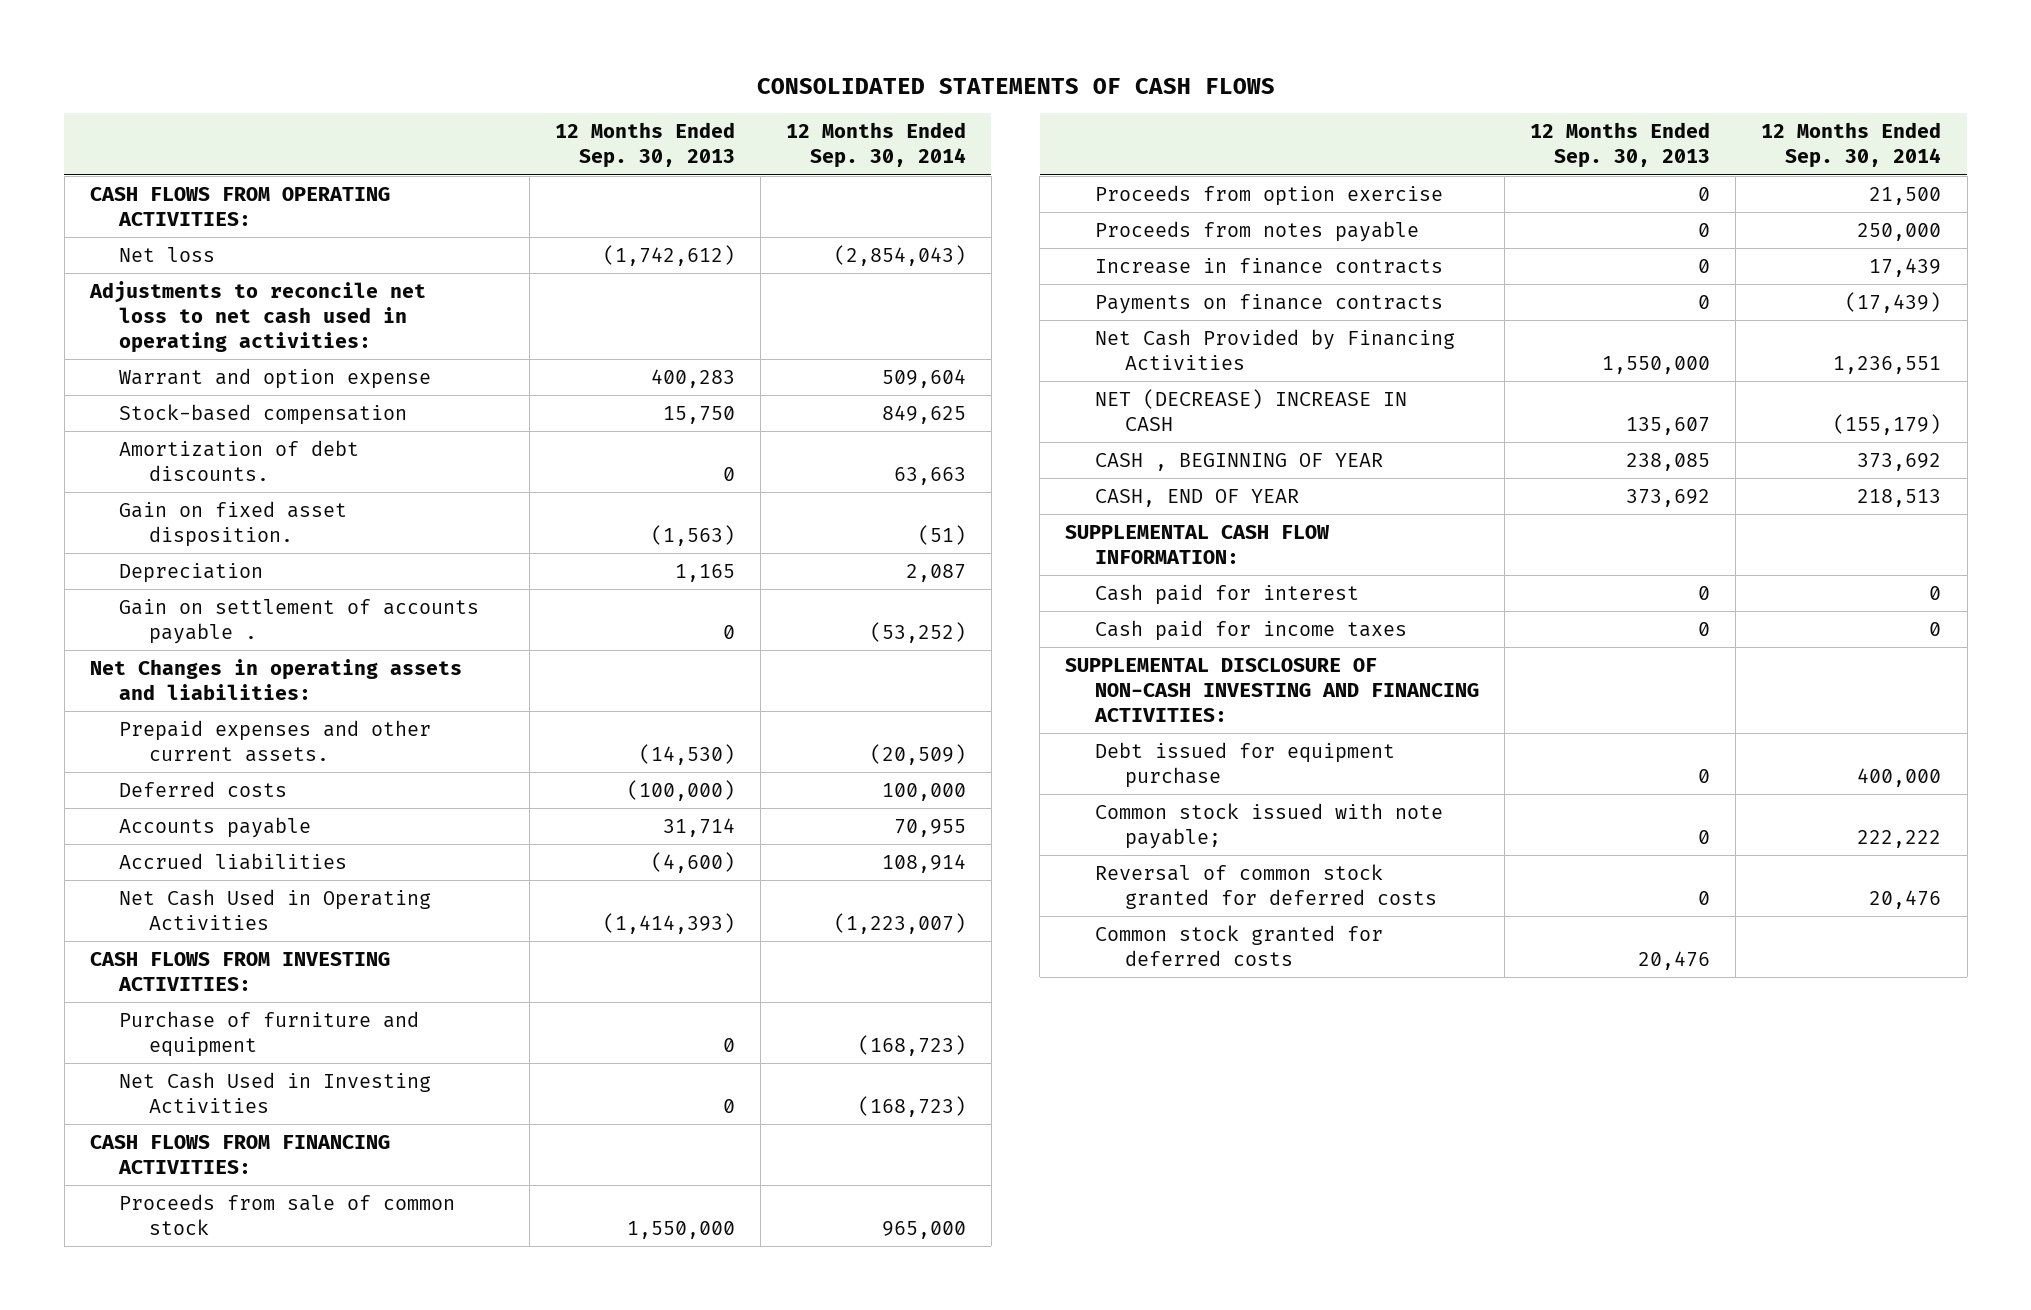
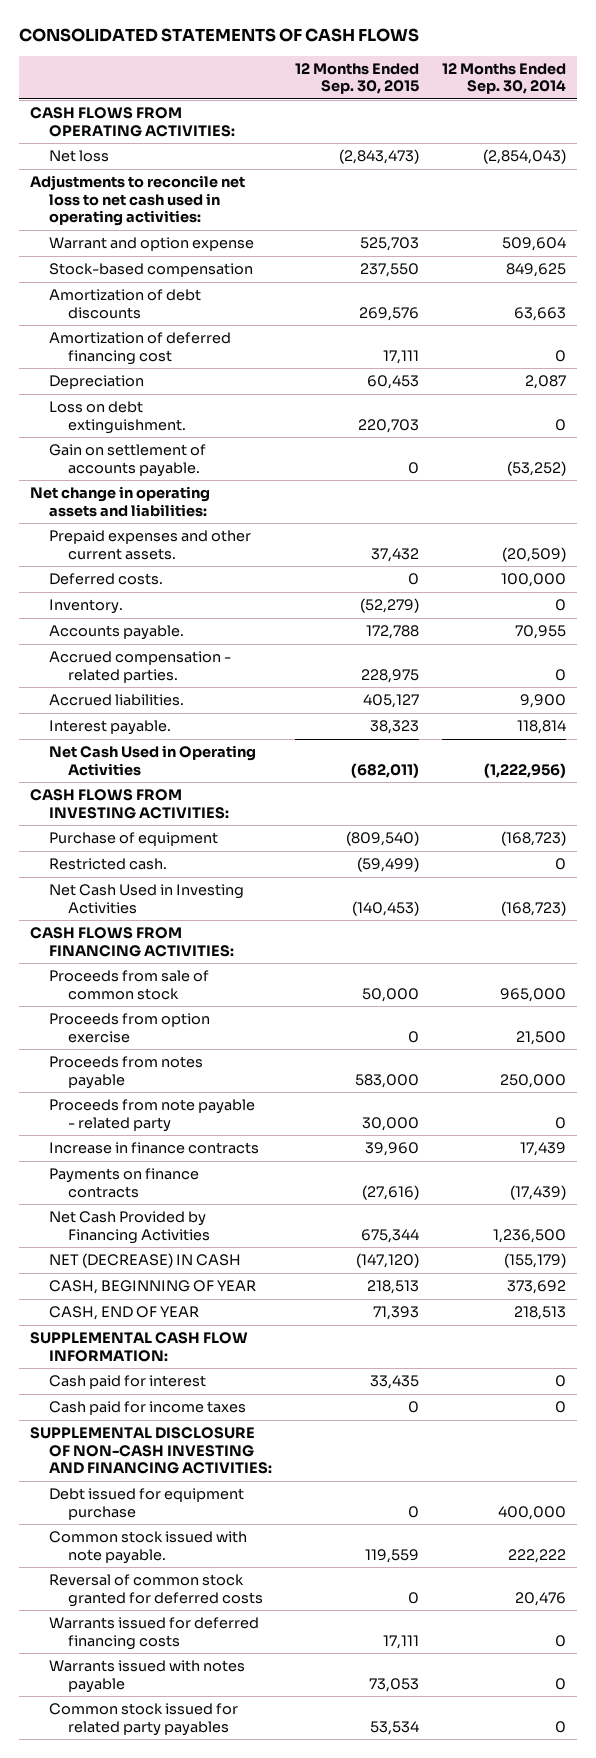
- | 12 Months Ended Sep. 30, 2013 | 12 Months Ended Sep. 30, 2014
+ | 12 Months Ended Sep. 30, 2015 | 12 Months Ended Sep. 30, 2014
- Amortization of debt discounts. | 0 | 63,663
- Gain on fixed asset disposition. | (1,563) | (51)
+ Amortization of debt discounts | 269,576 | 63,663
+ Amortization of deferred financing cost | 17,111 | 0
- Gain on settlement of accounts payable . | 0 | (53,252)
- Net Changes in operating assets and liabilities:
+ Loss on debt extinguishment. | 220,703 | 0
+ Gain on settlement of accounts payable. | 0 | (53,252)
+ Net change in operating assets and liabilities:
- Deferred costs | (100,000) | 100,000
- Accounts payable | 31,714 | 70,955
- Accrued liabilities | (4,600) | 108,914
- Net Cash Used in Operating Activities | (1,414,393) | (1,223,007)
+ Deferred costs. | 0 | 100,000
+ Inventory. | (52,279) | 0
+ Accounts payable. | 172,788 | 70,955
+ Accrued compensation - related parties. | 228,975 | 0
+ Accrued liabilities. | 405,127 | 9,900
+ Interest payable. | 38,323 | 118,814
+ Net Cash Used in Operating Activities | (682,011) | (1,222,956)
- Purchase of furniture and equipment | 0 | (168,723)
+ Purchase of equipment | (809,540) | (168,723)
+ Restricted cash. | (59,499) | 0
+ Proceeds from note payable - related party | 30,000 | 0
- Net Cash Provided by Financing Activities | 1,550,000 | 1,236,551
- NET (DECREASE) INCREASE IN CASH | 135,607 | (155,179)
- CASH , BEGINNING OF YEAR | 238,085 | 373,692
+ Net Cash Provided by Financing Activities | 675,344 | 1,236,500
+ NET (DECREASE) IN CASH | (147,120) | (155,179)
+ CASH, BEGINNING OF YEAR | 218,513 | 373,692
- Common stock issued with note payable; | 0 | 222,222
+ Common stock issued with note payable. | 119,559 | 222,222
- Common stock granted for deferred costs | 20,476 |
+ Warrants issued for deferred financing costs | 17,111 | 0
+ Warrants issued with notes payable | 73,053 | 0
+ Common stock issued for related party payables | 53,534 | 0

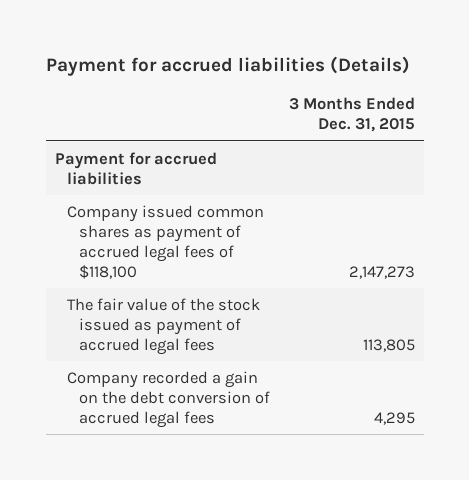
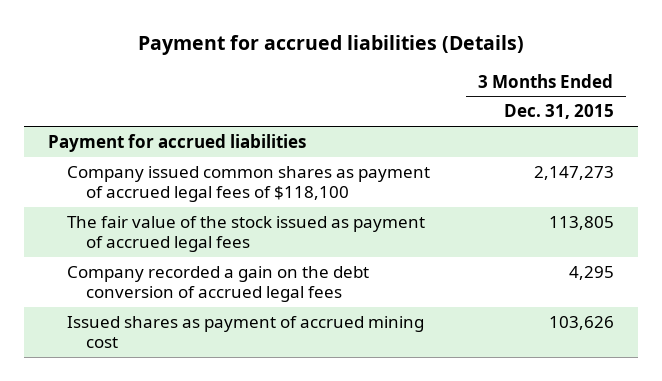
+ Issued shares as payment of accrued mining cost | 103,626

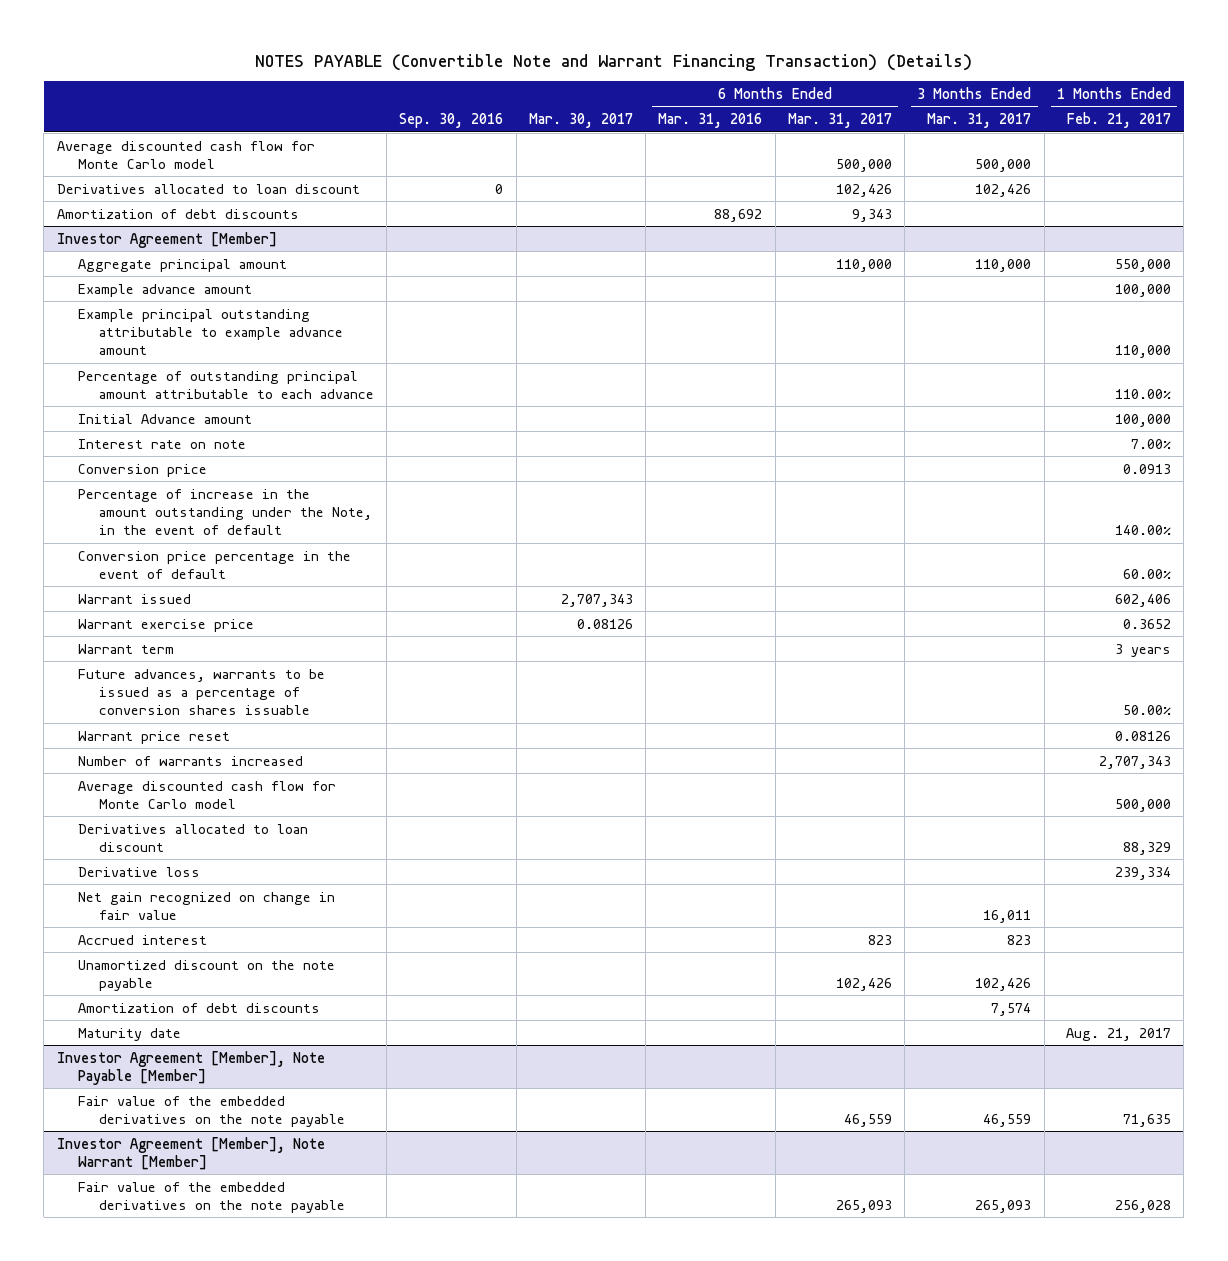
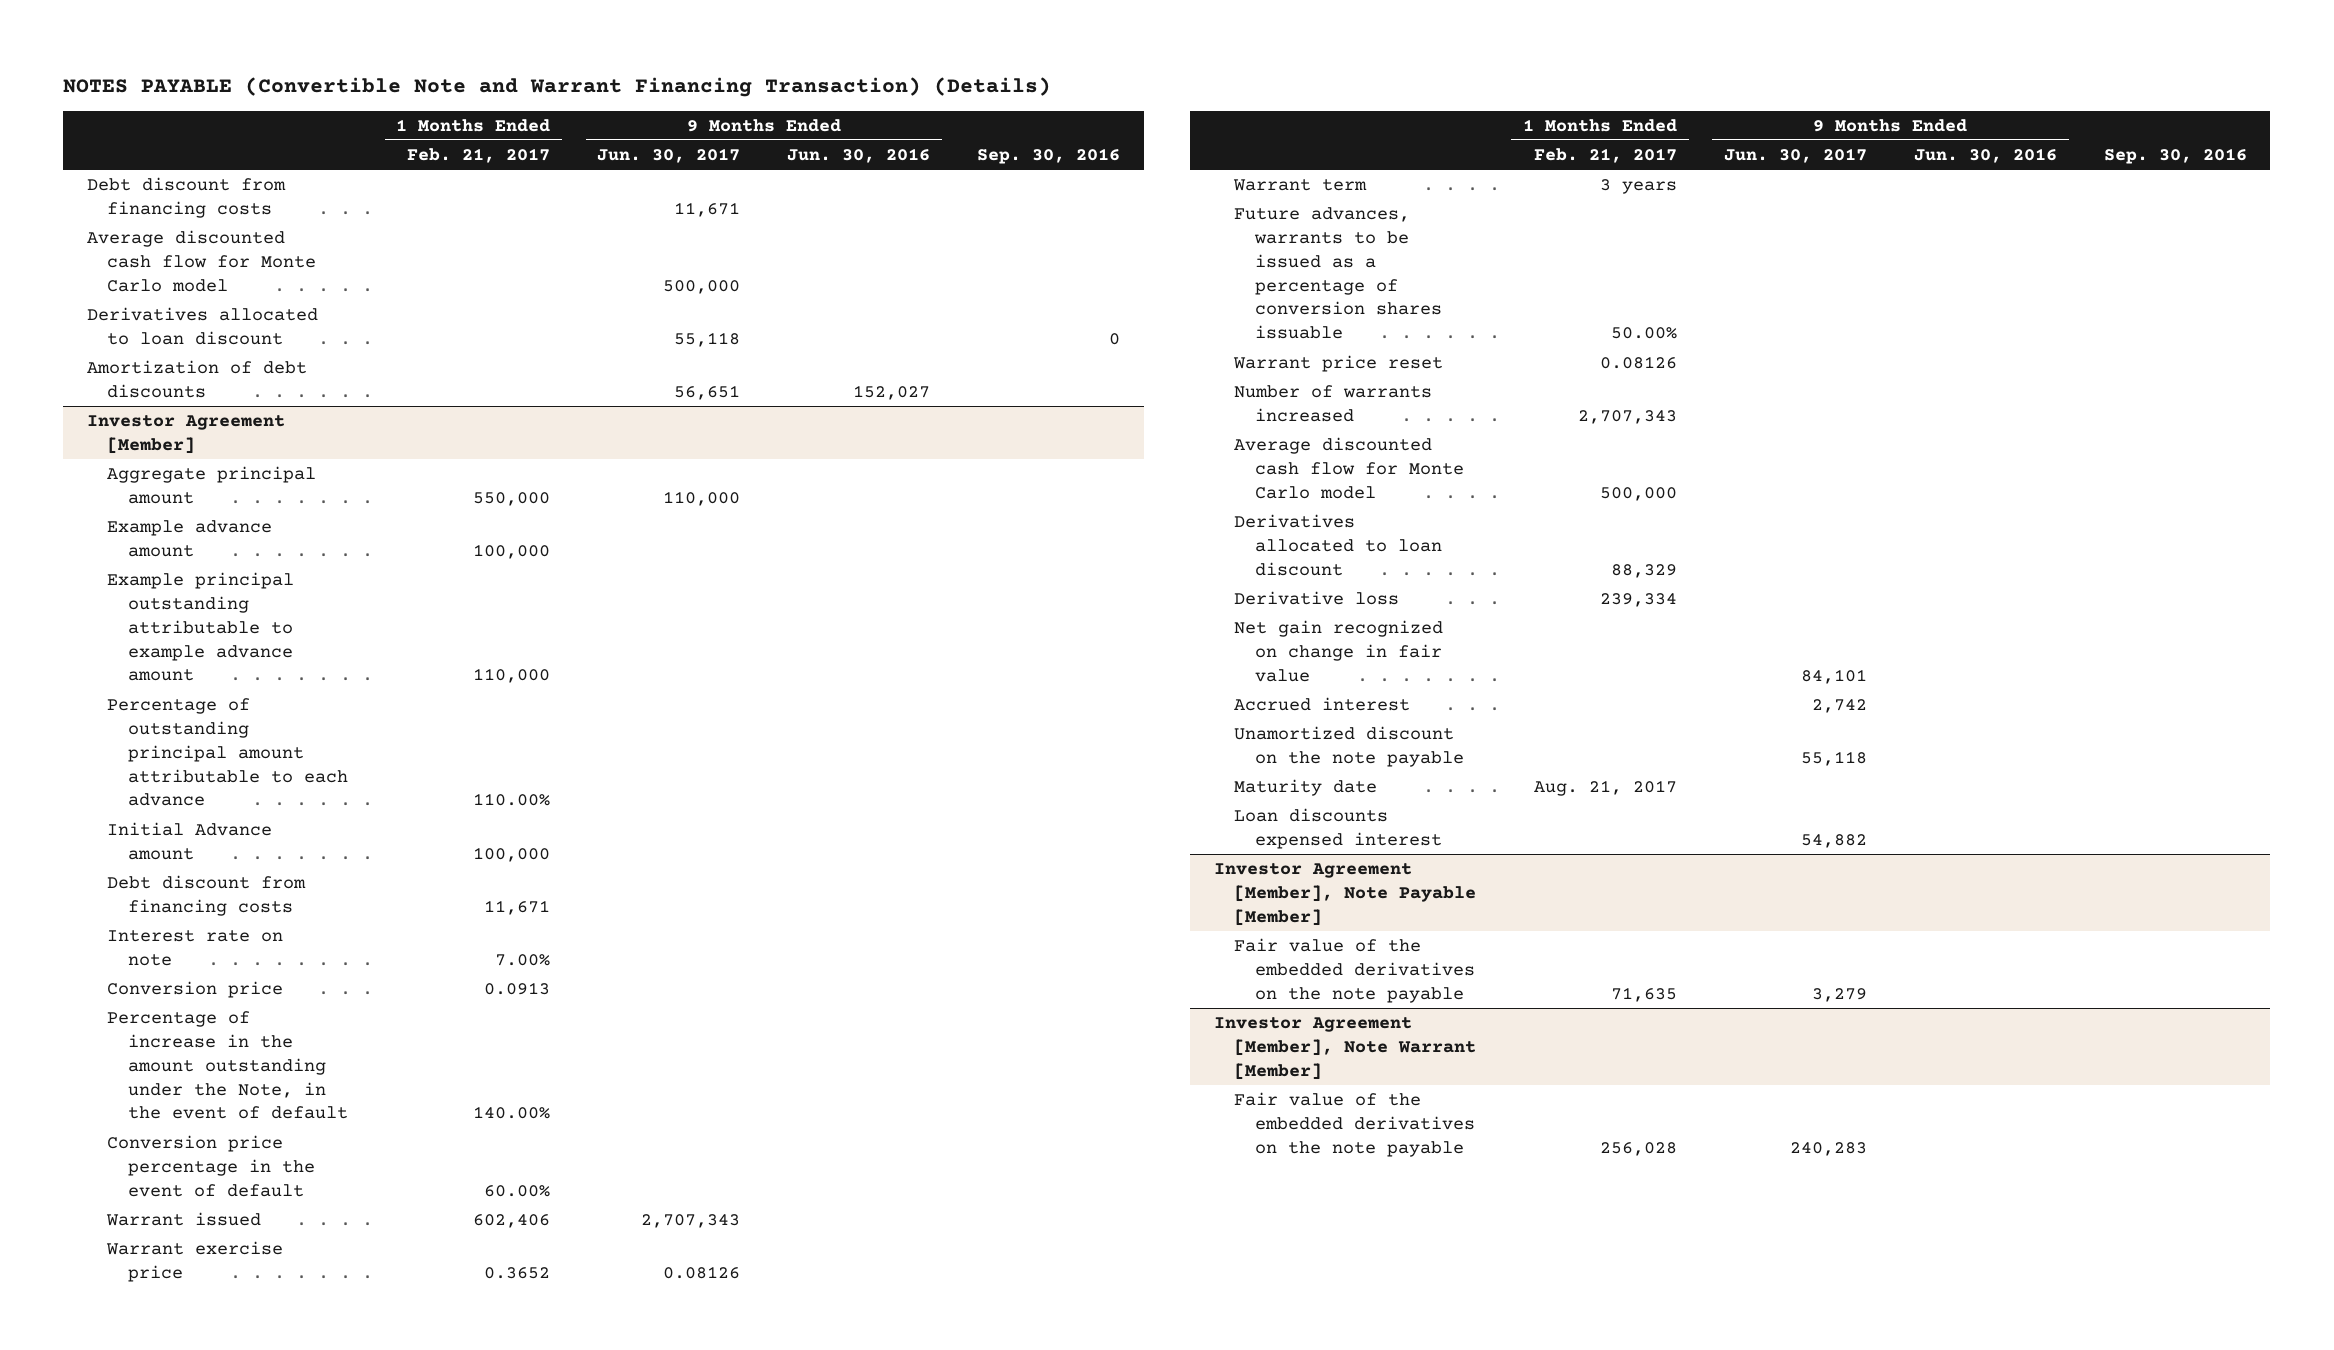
- | Sep. 30, 2016 | Mar. 30, 2017 | 6 Months Ended Mar. 31, 2016 | 6 Months Ended Mar. 31, 2017 | 3 Months Ended Mar. 31, 2017 | 1 Months Ended Feb. 21, 2017
+ | 1 Months Ended Feb. 21, 2017 | 9 Months Ended Jun. 30, 2017 | 9 Months Ended Jun. 30, 2016 | Sep. 30, 2016
+ Debt discount from financing costs | | 11,671 | |
@ Investor Agreement [Member]
+ Debt discount from financing costs | 11,671 | | |
- Amortization of debt discounts | | | | | 7,574 |
+ Loan discounts expensed interest | | 54,882 | |

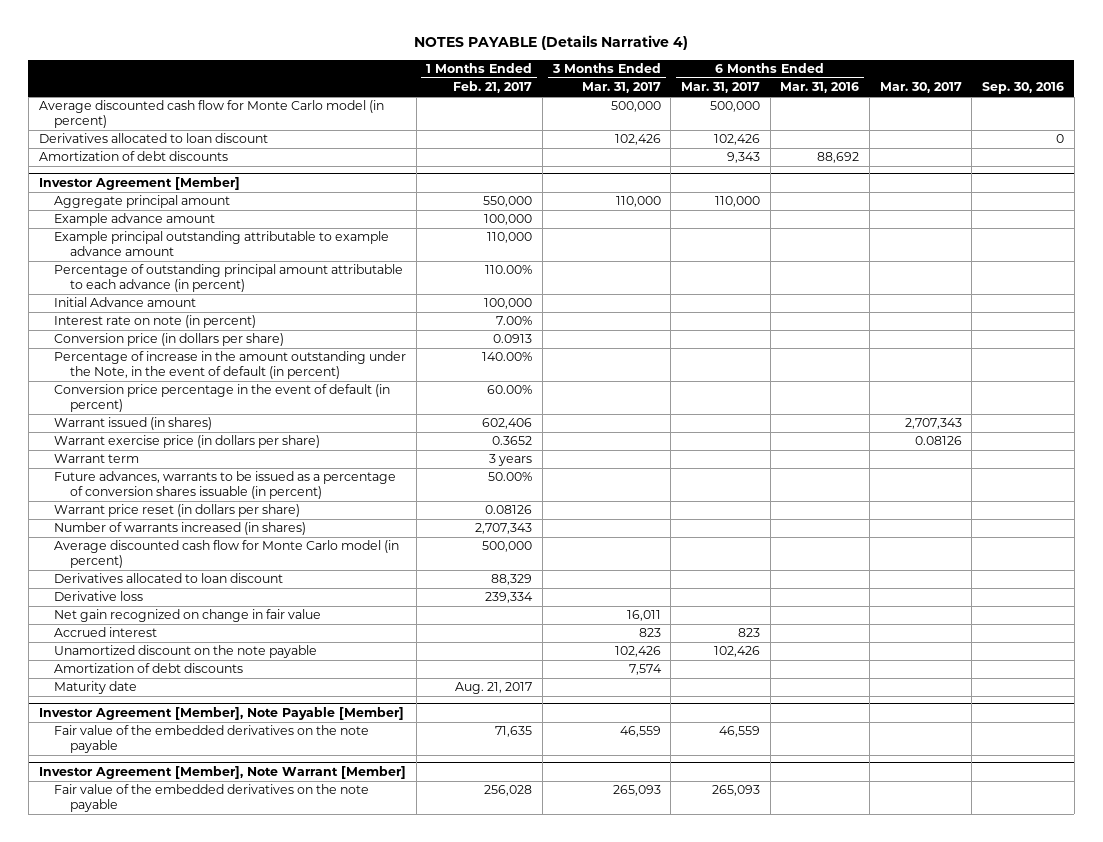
- NOTES PAYABLE (Convertible Note and Warrant Financing Transaction) (Details)
+ NOTES PAYABLE (Details Narrative 4)
- | 1 Months Ended Feb. 21, 2017 | 9 Months Ended Jun. 30, 2017 | 9 Months Ended Jun. 30, 2016 | Sep. 30, 2016
+ | 1 Months Ended Feb. 21, 2017 | 3 Months Ended Mar. 31, 2017 | 6 Months Ended Mar. 31, 2017 | 6 Months Ended Mar. 31, 2016 | Mar. 30, 2017 | Sep. 30, 2016
- Debt discount from financing costs | | 11,671 | |
- Average discounted cash flow for Monte Carlo model | | 500,000 | |
+ Average discounted cash flow for Monte Carlo model (in percent) | | 500,000 | 500,000 | | |
@ Investor Agreement [Member]
- Percentage of outstanding principal amount attributable to each advance | 110.00% | | |
+ Percentage of outstanding principal amount attributable to each advance (in percent) | 110.00% | | | | |
- Debt discount from financing costs | 11,671 | | |
- Interest rate on note | 7.00% | | |
- Conversion price | 0.0913 | | |
- Percentage of increase in the amount outstanding under the Note, in the event of default | 140.00% | | |
- Conversion price percentage in the event of default | 60.00% | | |
- Warrant issued | 602,406 | 2,707,343 | |
- Warrant exercise price | 0.3652 | 0.08126 | |
+ Interest rate on note (in percent) | 7.00% | | | | |
+ Conversion price (in dollars per share) | 0.0913 | | | | |
+ Percentage of increase in the amount outstanding under the Note, in the event of default (in percent) | 140.00% | | | | |
+ Conversion price percentage in the event of default (in percent) | 60.00% | | | | |
+ Warrant issued (in shares) | 602,406 | | | | 2,707,343 |
+ Warrant exercise price (in dollars per share) | 0.3652 | | | | 0.08126 |
- Future advances, warrants to be issued as a percentage of conversion shares issuable | 50.00% | | |
- Warrant price reset | 0.08126 | | |
- Number of warrants increased | 2,707,343 | | |
- Average discounted cash flow for Monte Carlo model | 500,000 | | |
+ Future advances, warrants to be issued as a percentage of conversion shares issuable (in percent) | 50.00% | | | | |
+ Warrant price reset (in dollars per share) | 0.08126 | | | | |
+ Number of warrants increased (in shares) | 2,707,343 | | | | |
+ Average discounted cash flow for Monte Carlo model (in percent) | 500,000 | | | | |
+ Amortization of debt discounts | | 7,574 | | | |
- Loan discounts expensed interest | | 54,882 | |

